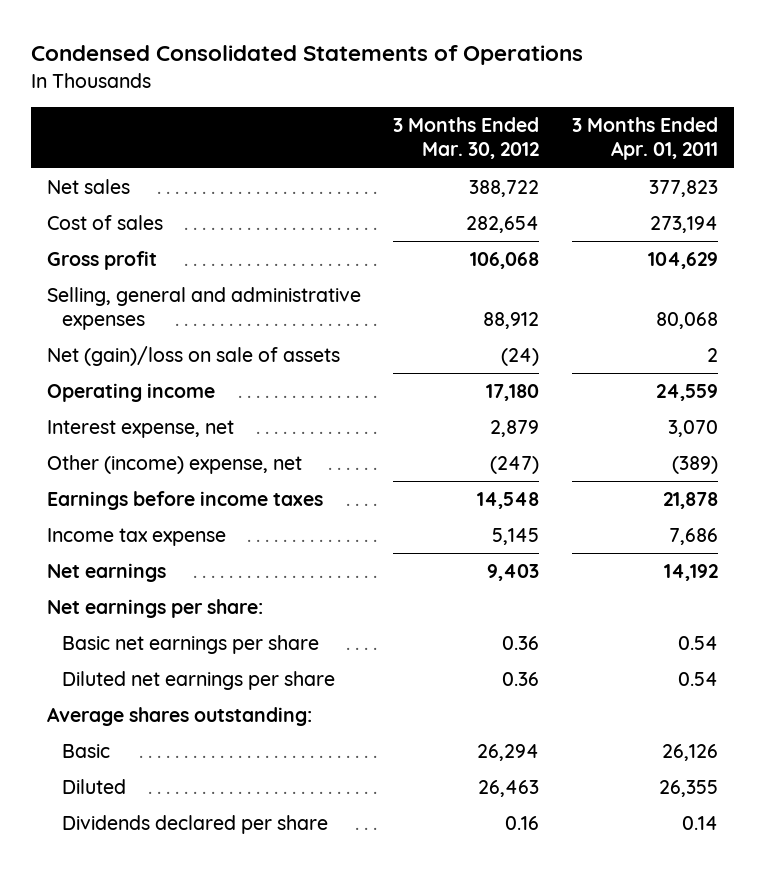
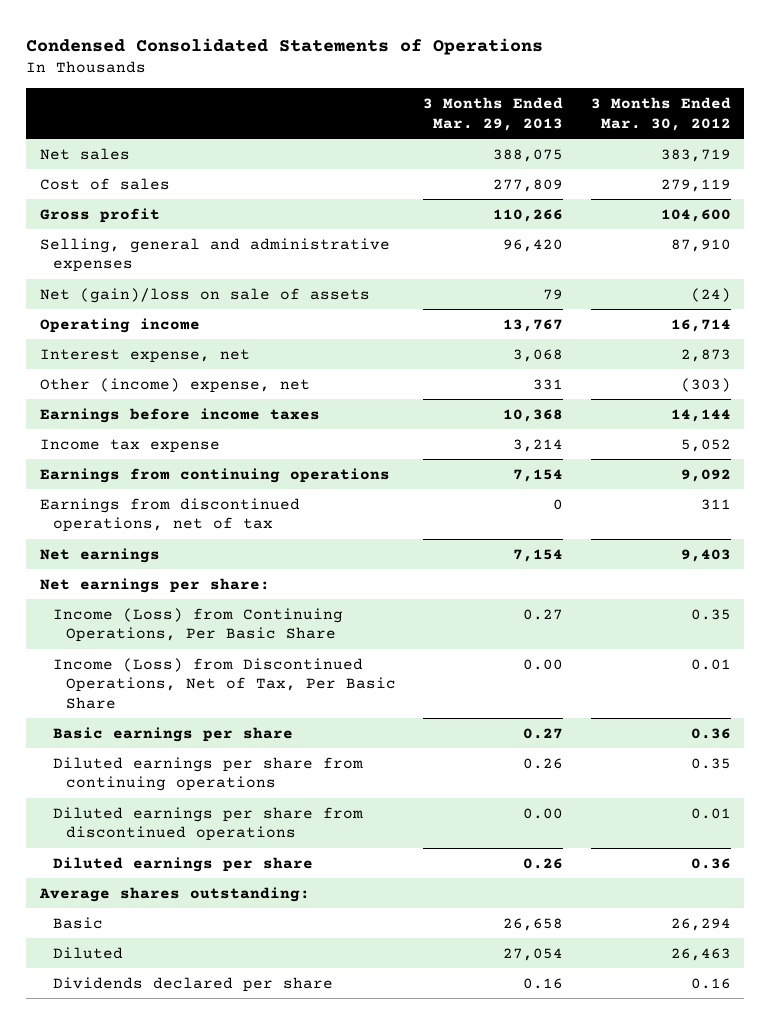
- | 3 Months Ended Mar. 30, 2012 | 3 Months Ended Apr. 01, 2011
+ | 3 Months Ended Mar. 29, 2013 | 3 Months Ended Mar. 30, 2012
- Net sales | 388,722 | 377,823
- Cost of sales | 282,654 | 273,194
- Gross profit | 106,068 | 104,629
- Selling, general and administrative expenses | 88,912 | 80,068
+ Net sales | 388,075 | 383,719
+ Cost of sales | 277,809 | 279,119
+ Gross profit | 110,266 | 104,600
+ Selling, general and administrative expenses | 96,420 | 87,910
- Operating income | 17,180 | 24,559
- Interest expense, net | 2,879 | 3,070
- Other (income) expense, net | (247) | (389)
- Earnings before income taxes | 14,548 | 21,878
- Income tax expense | 5,145 | 7,686
+ Operating income | 13,767 | 16,714
+ Interest expense, net | 3,068 | 2,873
+ Other (income) expense, net | 331 | (303)
+ Earnings before income taxes | 10,368 | 14,144
+ Income tax expense | 3,214 | 5,052
+ Earnings from continuing operations | 7,154 | 9,092
+ Earnings from discontinued operations, net of tax | 0 | 311
- Basic net earnings per share | 0.36 | 0.54
- Diluted net earnings per share | 0.36 | 0.54
+ Income (Loss) from Continuing Operations, Per Basic Share | 0.27 | 0.35
+ Income (Loss) from Discontinued Operations, Net of Tax, Per Basic Share | 0.00 | 0.01
+ Basic earnings per share | 0.27 | 0.36
+ Diluted earnings per share from continuing operations | 0.26 | 0.35
+ Diluted earnings per share from discontinued operations | 0.00 | 0.01
+ Diluted earnings per share | 0.26 | 0.36

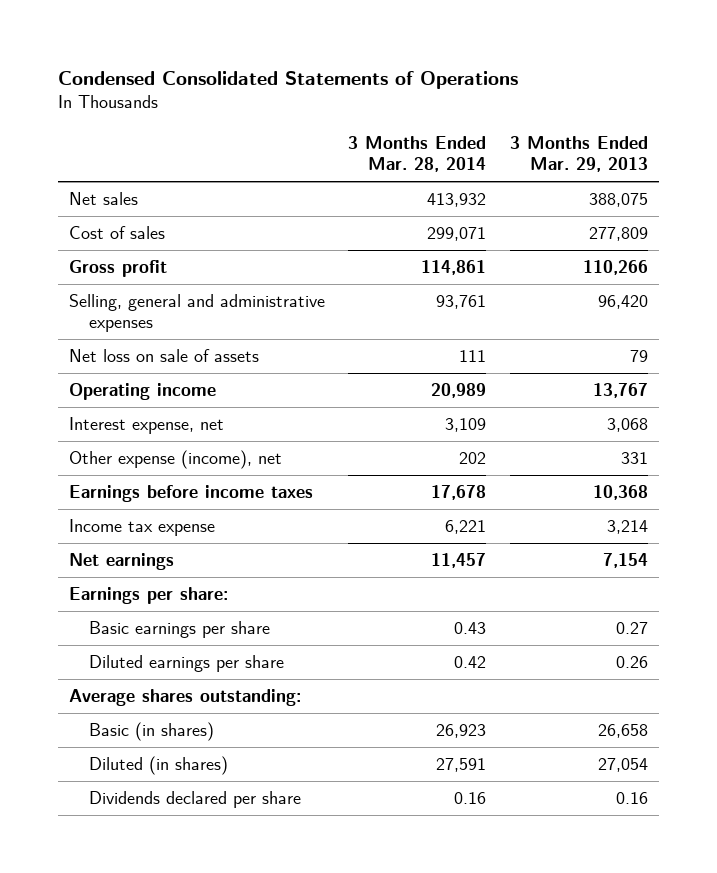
- | 3 Months Ended Mar. 29, 2013 | 3 Months Ended Mar. 30, 2012
+ | 3 Months Ended Mar. 28, 2014 | 3 Months Ended Mar. 29, 2013
- Net (gain)/loss on sale of assets | 79 | (24)
+ Net loss on sale of assets | 111 | 79
- Other (income) expense, net | 331 | (303)
+ Other expense (income), net | 202 | 331
- Earnings from continuing operations | 7,154 | 9,092
- Earnings from discontinued operations, net of tax | 0 | 311
- Net earnings per share:
- Income (Loss) from Continuing Operations, Per Basic Share | 0.27 | 0.35
- Income (Loss) from Discontinued Operations, Net of Tax, Per Basic Share | 0.00 | 0.01
+ Earnings per share:
- Diluted earnings per share from continuing operations | 0.26 | 0.35
- Diluted earnings per share from discontinued operations | 0.00 | 0.01
- Basic | 26,658 | 26,294
- Diluted | 27,054 | 26,463
+ Basic (in shares) | 26,923 | 26,658
+ Diluted (in shares) | 27,591 | 27,054

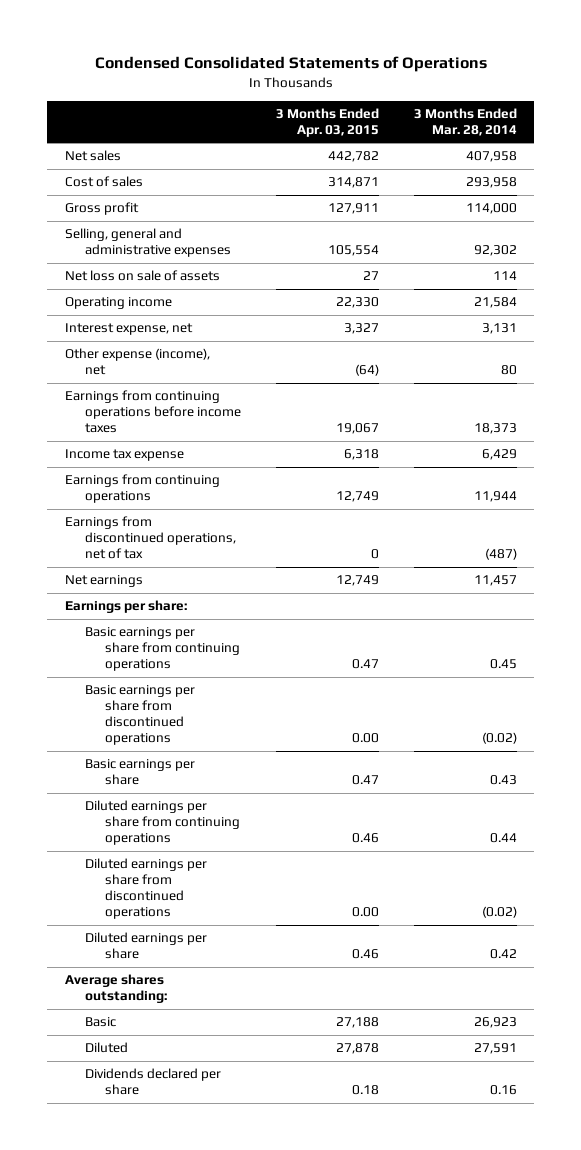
- | 3 Months Ended Mar. 28, 2014 | 3 Months Ended Mar. 29, 2013
+ | 3 Months Ended Apr. 03, 2015 | 3 Months Ended Mar. 28, 2014
- Net sales | 413,932 | 388,075
- Cost of sales | 299,071 | 277,809
- Gross profit | 114,861 | 110,266
- Selling, general and administrative expenses | 93,761 | 96,420
- Net loss on sale of assets | 111 | 79
- Operating income | 20,989 | 13,767
- Interest expense, net | 3,109 | 3,068
- Other expense (income), net | 202 | 331
- Earnings before income taxes | 17,678 | 10,368
- Income tax expense | 6,221 | 3,214
+ Net sales | 442,782 | 407,958
+ Cost of sales | 314,871 | 293,958
+ Gross profit | 127,911 | 114,000
+ Selling, general and administrative expenses | 105,554 | 92,302
+ Net loss on sale of assets | 27 | 114
+ Operating income | 22,330 | 21,584
+ Interest expense, net | 3,327 | 3,131
+ Other expense (income), net | (64) | 80
+ Earnings from continuing operations before income taxes | 19,067 | 18,373
+ Income tax expense | 6,318 | 6,429
+ Earnings from continuing operations | 12,749 | 11,944
+ Earnings from discontinued operations, net of tax | 0 | (487)
+ Basic earnings per share from continuing operations | 0.47 | 0.45
+ Basic earnings per share from discontinued operations | 0.00 | (0.02)
+ Diluted earnings per share from continuing operations | 0.46 | 0.44
+ Diluted earnings per share from discontinued operations | 0.00 | (0.02)
- Basic (in shares) | 26,923 | 26,658
- Diluted (in shares) | 27,591 | 27,054
+ Basic | 27,188 | 26,923
+ Diluted | 27,878 | 27,591

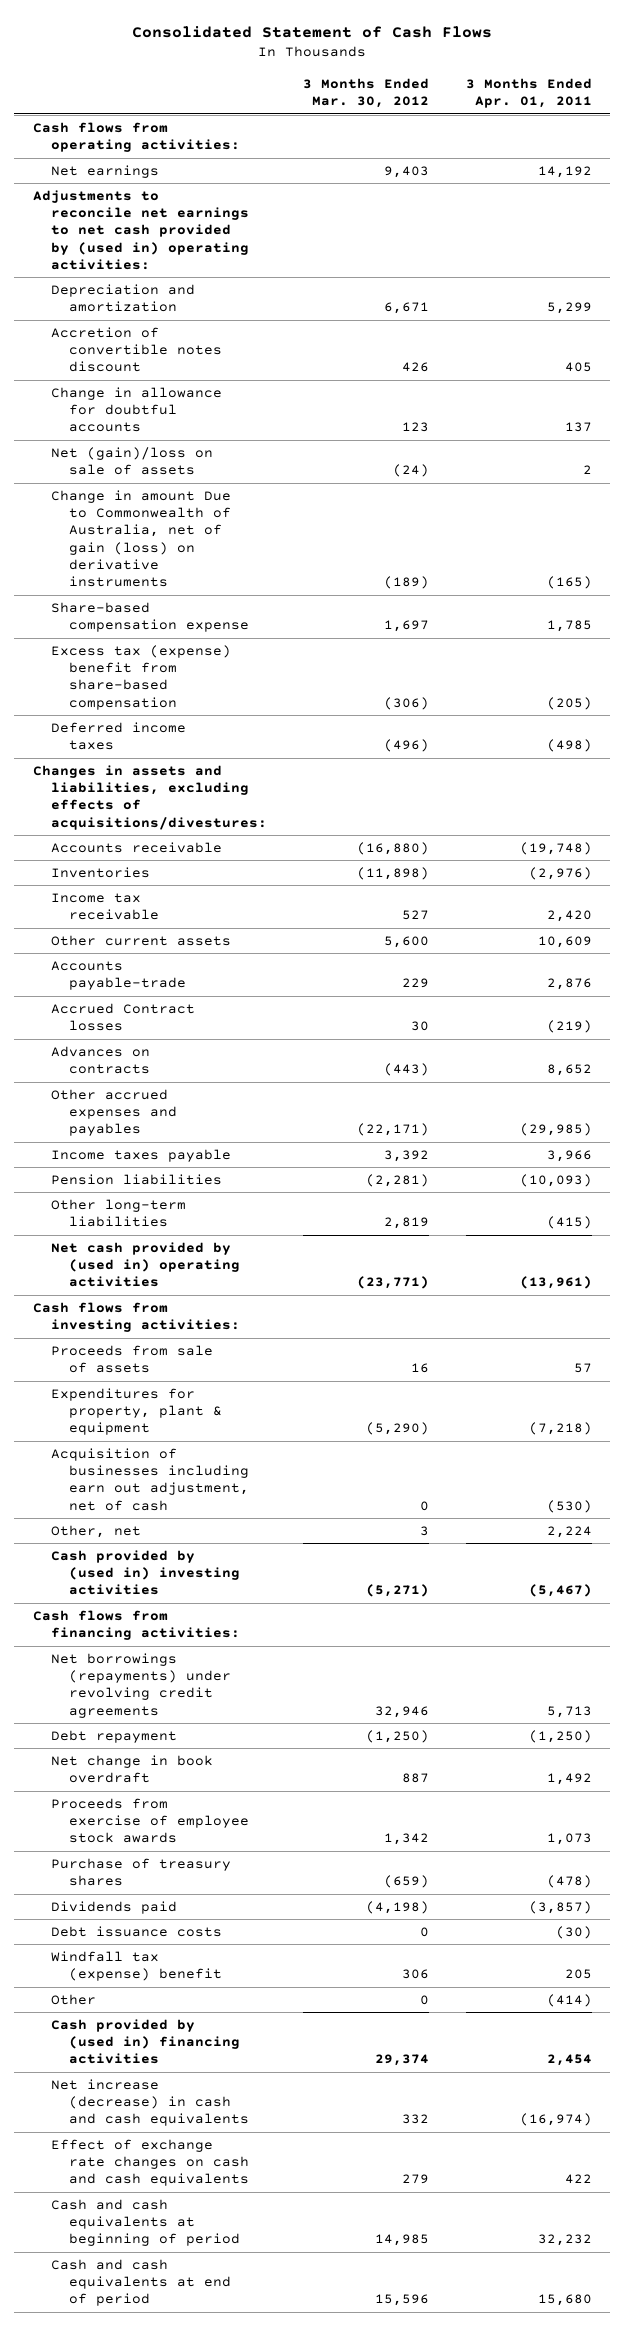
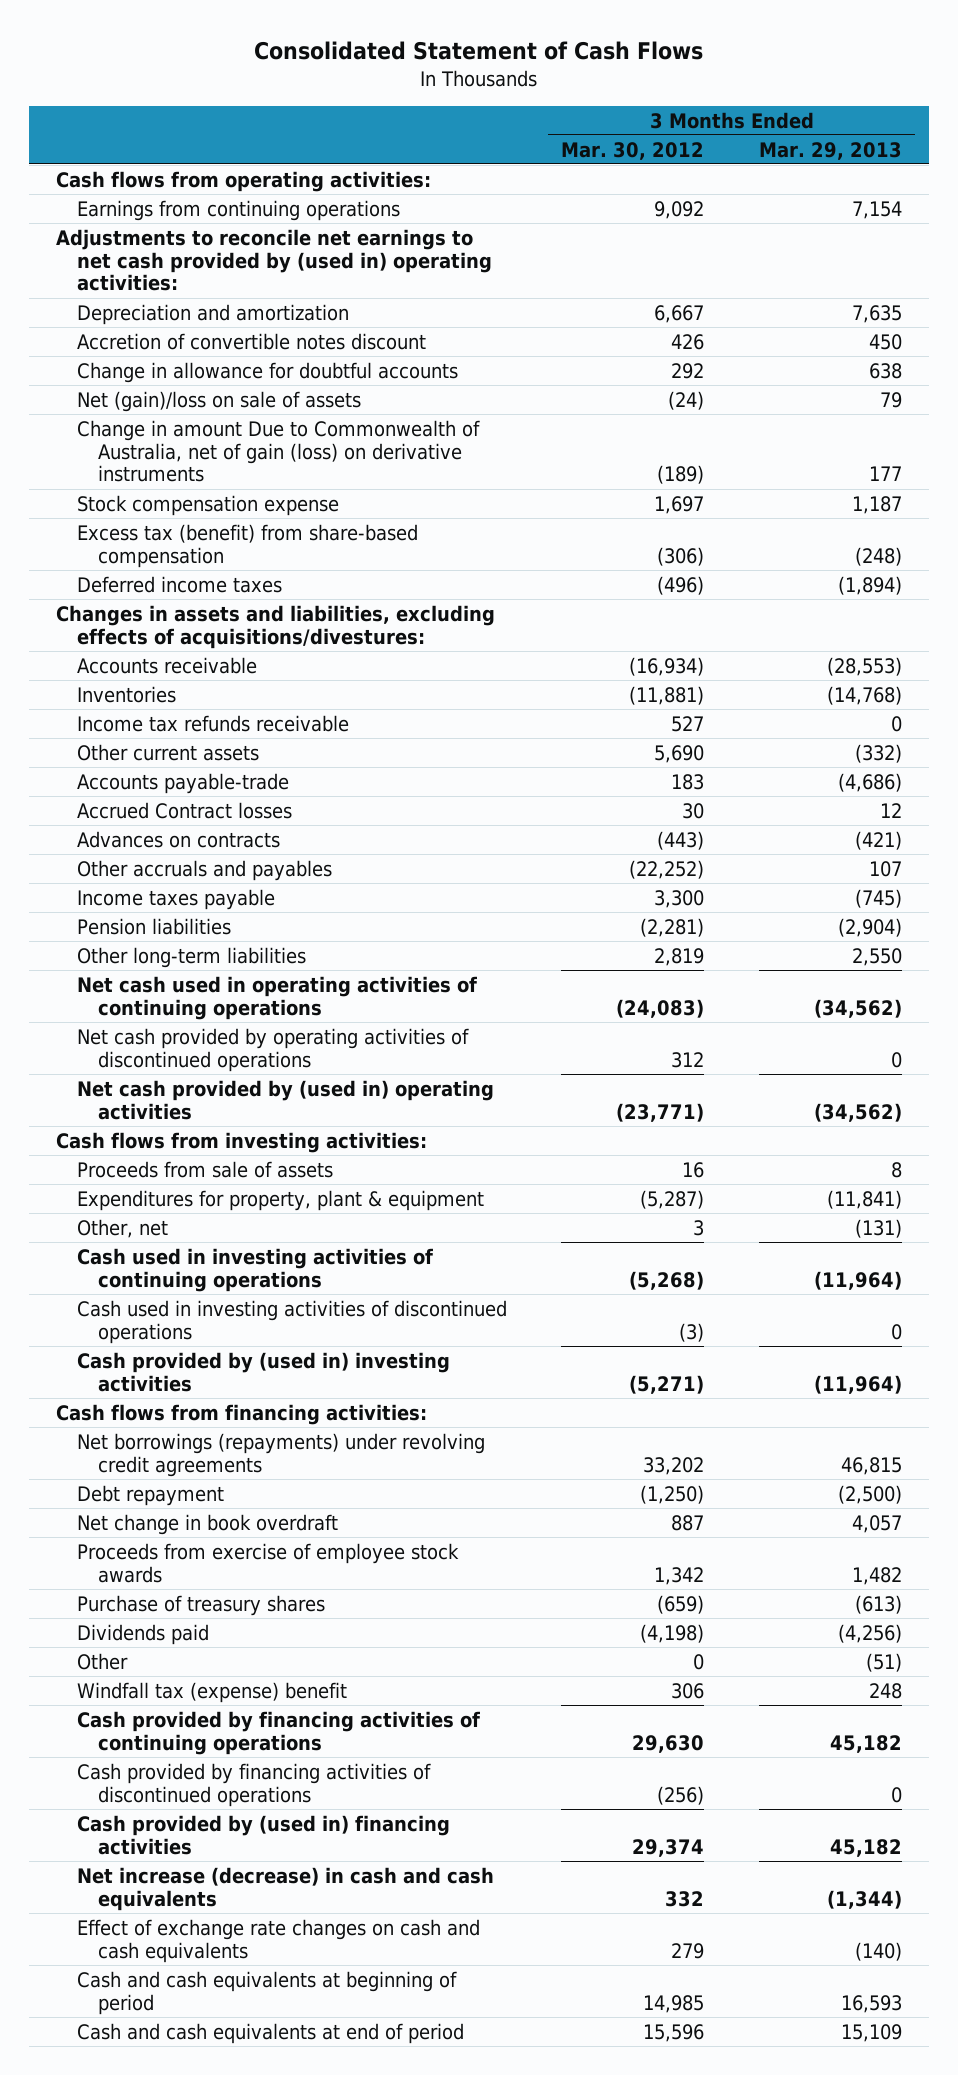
- | 3 Months Ended Mar. 30, 2012 | 3 Months Ended Apr. 01, 2011
+ | 3 Months Ended Mar. 30, 2012 | 3 Months Ended Mar. 29, 2013
- Net earnings | 9,403 | 14,192
+ Earnings from continuing operations | 9,092 | 7,154
- Depreciation and amortization | 6,671 | 5,299
+ Depreciation and amortization | 6,667 | 7,635
- Change in allowance for doubtful accounts | 123 | 137
+ Change in allowance for doubtful accounts | 292 | 638
- Share-based compensation expense | 1,697 | 1,785
- Excess tax (expense) benefit from share-based compensation | (306) | (205)
+ Stock compensation expense | 1,697 | 1,187
+ Excess tax (benefit) from share-based compensation | (306) | (248)
- Accounts receivable | (16,880) | (19,748)
- Inventories | (11,898) | (2,976)
- Income tax receivable | 527 | 2,420
- Other current assets | 5,600 | 10,609
- Accounts payable-trade | 229 | 2,876
+ Accounts receivable | (16,934) | (28,553)
+ Inventories | (11,881) | (14,768)
+ Income tax refunds receivable | 527 | 0
+ Other current assets | 5,690 | (332)
+ Accounts payable-trade | 183 | (4,686)
- Other accrued expenses and payables | (22,171) | (29,985)
- Income taxes payable | 3,392 | 3,966
+ Other accruals and payables | (22,252) | 107
+ Income taxes payable | 3,300 | (745)
+ Net cash used in operating activities of continuing operations | (24,083) | (34,562)
+ Net cash provided by operating activities of discontinued operations | 312 | 0
- Expenditures for property, plant & equipment | (5,290) | (7,218)
- Acquisition of businesses including earn out adjustment, net of cash | 0 | (530)
+ Expenditures for property, plant & equipment | (5,287) | (11,841)
+ Cash used in investing activities of continuing operations | (5,268) | (11,964)
+ Cash used in investing activities of discontinued operations | (3) | 0
- Net borrowings (repayments) under revolving credit agreements | 32,946 | 5,713
+ Net borrowings (repayments) under revolving credit agreements | 33,202 | 46,815
- Debt issuance costs | 0 | (30)
moved down: Windfall tax (expense) benefit | 306 | 248
+ Cash provided by financing activities of continuing operations | 29,630 | 45,182
+ Cash provided by financing activities of discontinued operations | (256) | 0

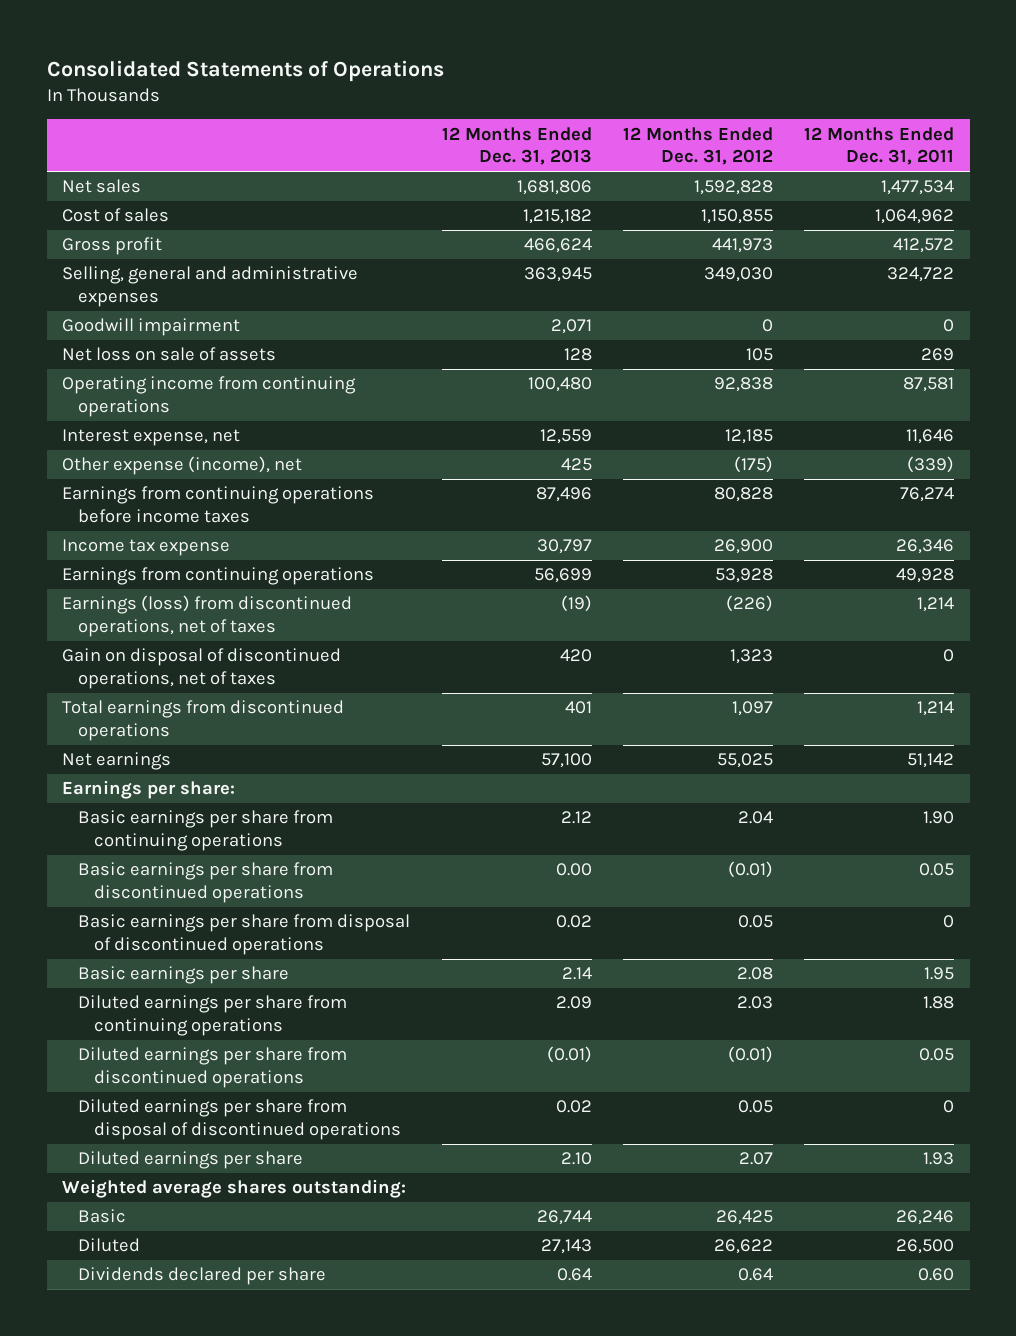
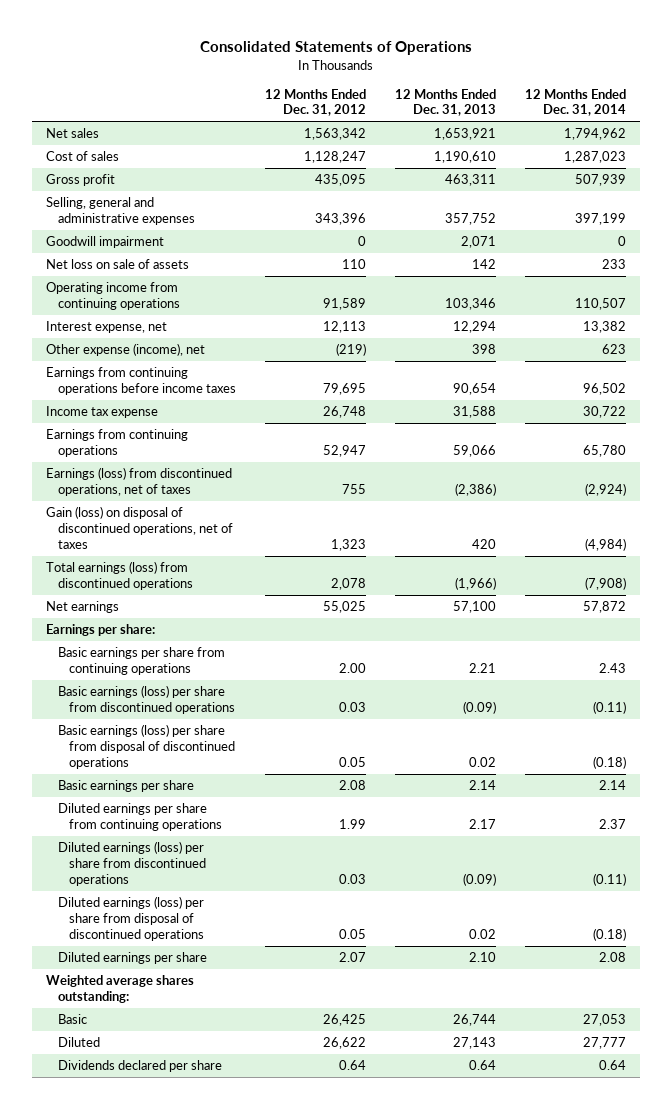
- | 12 Months Ended Dec. 31, 2013 | 12 Months Ended Dec. 31, 2012 | 12 Months Ended Dec. 31, 2011
+ | 12 Months Ended Dec. 31, 2012 | 12 Months Ended Dec. 31, 2013 | 12 Months Ended Dec. 31, 2014
- Net sales | 1,681,806 | 1,592,828 | 1,477,534
- Cost of sales | 1,215,182 | 1,150,855 | 1,064,962
- Gross profit | 466,624 | 441,973 | 412,572
- Selling, general and administrative expenses | 363,945 | 349,030 | 324,722
+ Net sales | 1,563,342 | 1,653,921 | 1,794,962
+ Cost of sales | 1,128,247 | 1,190,610 | 1,287,023
+ Gross profit | 435,095 | 463,311 | 507,939
+ Selling, general and administrative expenses | 343,396 | 357,752 | 397,199
- Net loss on sale of assets | 128 | 105 | 269
- Operating income from continuing operations | 100,480 | 92,838 | 87,581
- Interest expense, net | 12,559 | 12,185 | 11,646
- Other expense (income), net | 425 | (175) | (339)
- Earnings from continuing operations before income taxes | 87,496 | 80,828 | 76,274
- Income tax expense | 30,797 | 26,900 | 26,346
- Earnings from continuing operations | 56,699 | 53,928 | 49,928
- Earnings (loss) from discontinued operations, net of taxes | (19) | (226) | 1,214
- Gain on disposal of discontinued operations, net of taxes | 420 | 1,323 | 0
- Total earnings from discontinued operations | 401 | 1,097 | 1,214
+ Net loss on sale of assets | 110 | 142 | 233
+ Operating income from continuing operations | 91,589 | 103,346 | 110,507
+ Interest expense, net | 12,113 | 12,294 | 13,382
+ Other expense (income), net | (219) | 398 | 623
+ Earnings from continuing operations before income taxes | 79,695 | 90,654 | 96,502
+ Income tax expense | 26,748 | 31,588 | 30,722
+ Earnings from continuing operations | 52,947 | 59,066 | 65,780
+ Earnings (loss) from discontinued operations, net of taxes | 755 | (2,386) | (2,924)
+ Gain (loss) on disposal of discontinued operations, net of taxes | 1,323 | 420 | (4,984)
+ Total earnings (loss) from discontinued operations | 2,078 | (1,966) | (7,908)
- Basic earnings per share from continuing operations | 2.12 | 2.04 | 1.90
- Basic earnings per share from discontinued operations | 0.00 | (0.01) | 0.05
- Basic earnings per share from disposal of discontinued operations | 0.02 | 0.05 | 0
+ Basic earnings per share from continuing operations | 2.00 | 2.21 | 2.43
+ Basic earnings (loss) per share from discontinued operations | 0.03 | (0.09) | (0.11)
+ Basic earnings (loss) per share from disposal of discontinued operations | 0.05 | 0.02 | (0.18)
- Diluted earnings per share from continuing operations | 2.09 | 2.03 | 1.88
- Diluted earnings per share from discontinued operations | (0.01) | (0.01) | 0.05
- Diluted earnings per share from disposal of discontinued operations | 0.02 | 0.05 | 0
+ Diluted earnings per share from continuing operations | 1.99 | 2.17 | 2.37
+ Diluted earnings (loss) per share from discontinued operations | 0.03 | (0.09) | (0.11)
+ Diluted earnings (loss) per share from disposal of discontinued operations | 0.05 | 0.02 | (0.18)

